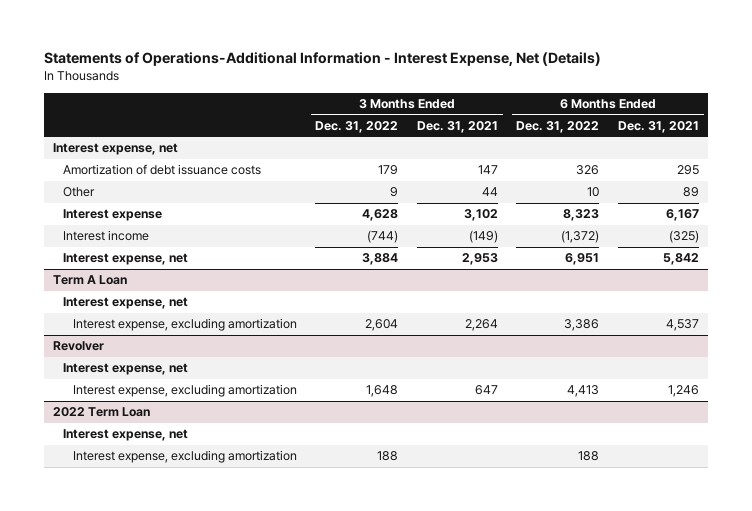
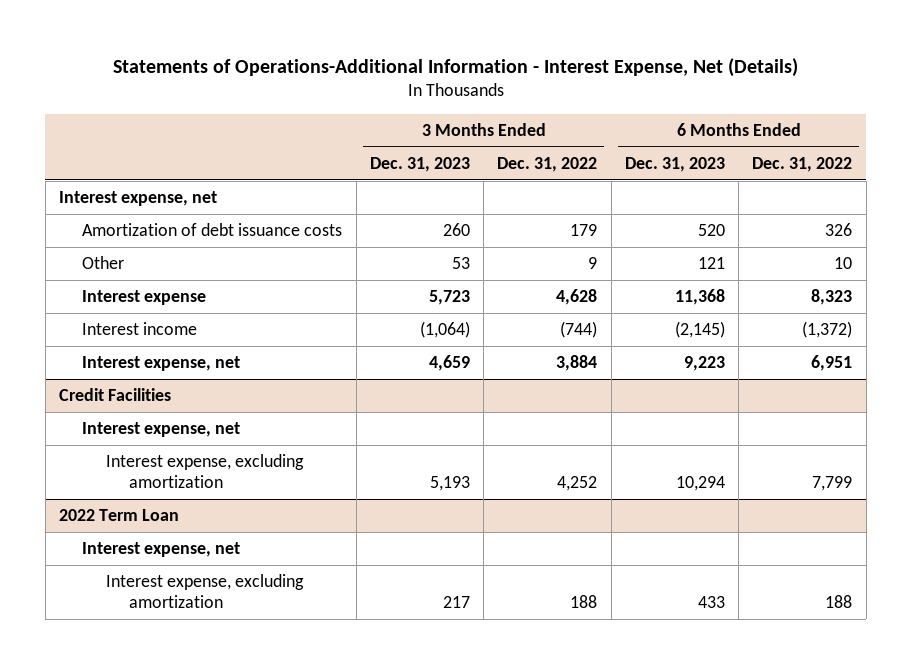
- | 3 Months Ended Dec. 31, 2022 | 3 Months Ended Dec. 31, 2021 | 6 Months Ended Dec. 31, 2022 | 6 Months Ended Dec. 31, 2021
+ | 3 Months Ended Dec. 31, 2023 | 3 Months Ended Dec. 31, 2022 | 6 Months Ended Dec. 31, 2023 | 6 Months Ended Dec. 31, 2022
- Term A Loan
- Interest expense, net
- Interest expense, excluding amortization | 2,604 | 2,264 | 3,386 | 4,537
- Revolver
+ Credit Facilities
- Interest expense, excluding amortization | 1,648 | 647 | 4,413 | 1,246
+ Interest expense, excluding amortization | 5,193 | 4,252 | 10,294 | 7,799

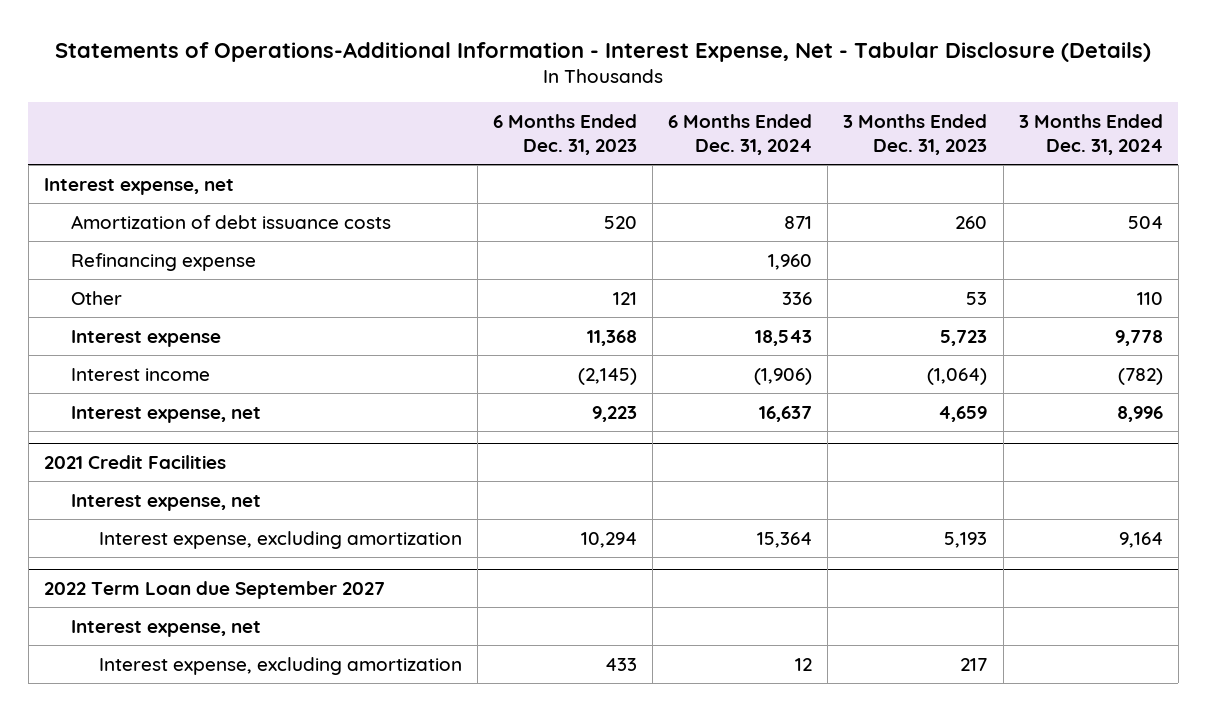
- Statements of Operations-Additional Information - Interest Expense, Net (Details)
+ Statements of Operations-Additional Information - Interest Expense, Net - Tabular Disclosure (Details)
- | 3 Months Ended Dec. 31, 2023 | 3 Months Ended Dec. 31, 2022 | 6 Months Ended Dec. 31, 2023 | 6 Months Ended Dec. 31, 2022
+ | 6 Months Ended Dec. 31, 2023 | 6 Months Ended Dec. 31, 2024 | 3 Months Ended Dec. 31, 2023 | 3 Months Ended Dec. 31, 2024
+ Refinancing expense | | 1,960 | |
- Credit Facilities
+ 2021 Credit Facilities
- 2022 Term Loan
+ 2022 Term Loan due September 2027

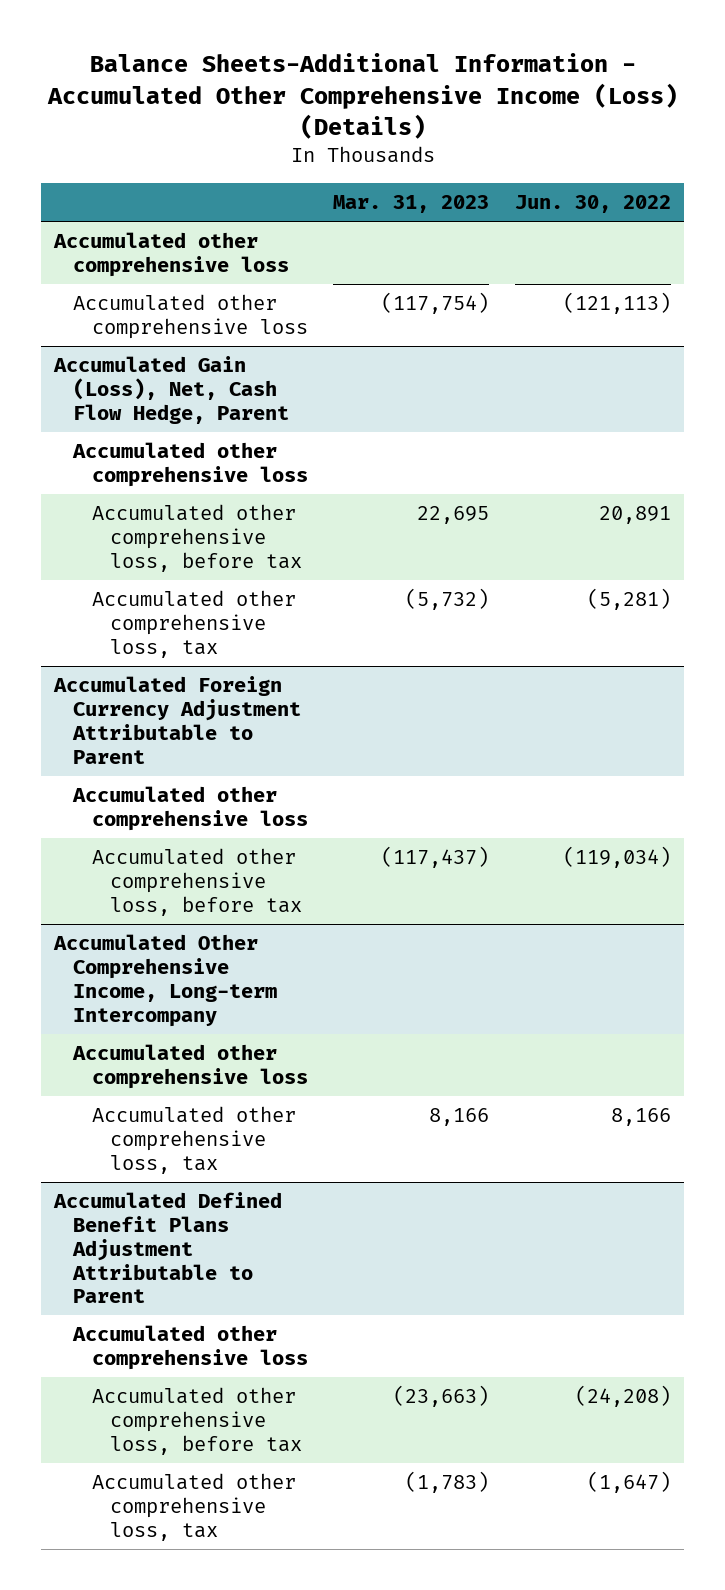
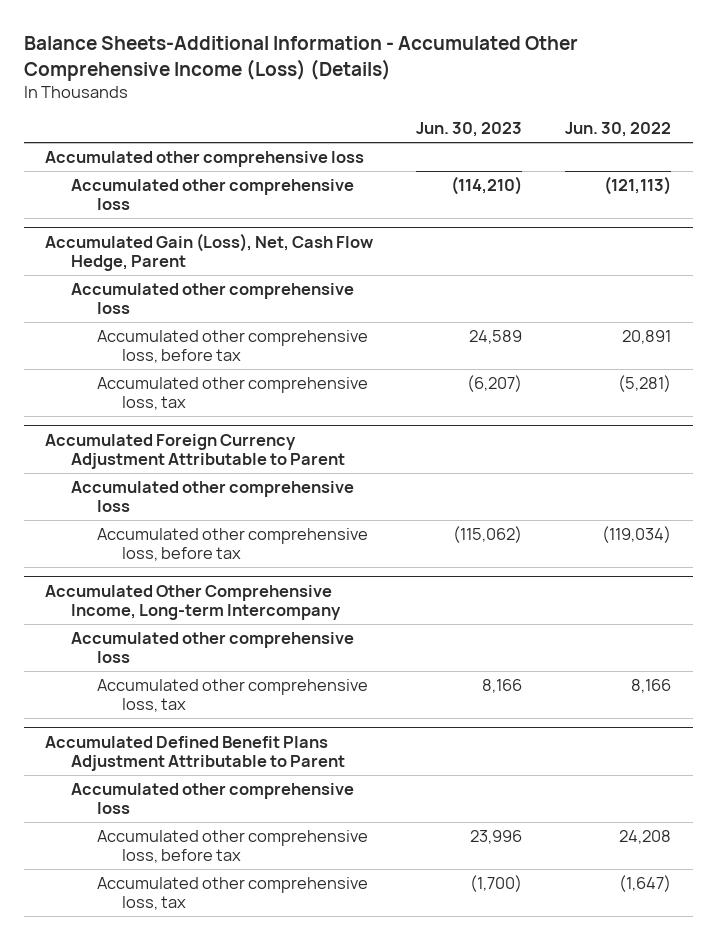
- | Mar. 31, 2023 | Jun. 30, 2022
+ | Jun. 30, 2023 | Jun. 30, 2022
@ Accumulated Defined Benefit Plans Adjustment Attributable to Parent
- Accumulated other comprehensive loss, before tax | (23,663) | (24,208)
+ Accumulated other comprehensive loss, before tax | 23,996 | 24,208

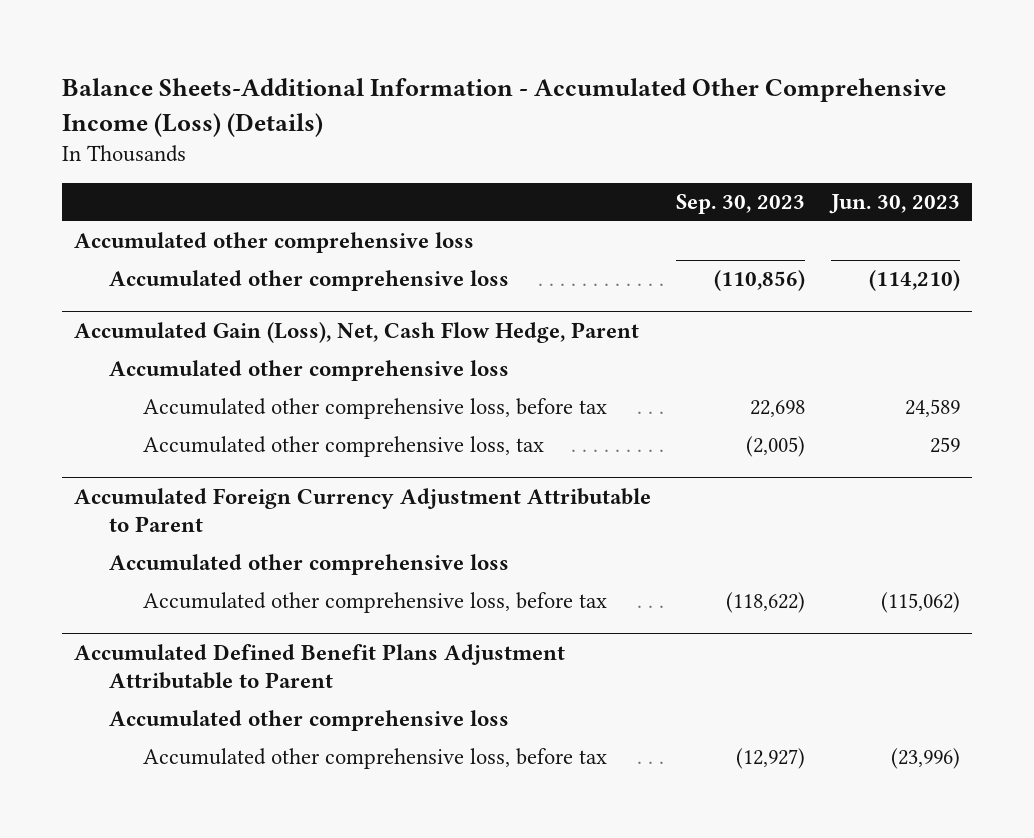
- | Jun. 30, 2023 | Jun. 30, 2022
+ | Sep. 30, 2023 | Jun. 30, 2023
@ Accumulated Gain (Loss), Net, Cash Flow Hedge, Parent
- Accumulated other comprehensive loss, tax | (6,207) | (5,281)
+ Accumulated other comprehensive loss, tax | (2,005) | 259
- Accumulated Other Comprehensive Income, Long-term Intercompany
- Accumulated other comprehensive loss
- Accumulated other comprehensive loss, tax | 8,166 | 8,166
@ Accumulated Defined Benefit Plans Adjustment Attributable to Parent
- Accumulated other comprehensive loss, before tax | 23,996 | 24,208
- Accumulated other comprehensive loss, tax | (1,700) | (1,647)
+ Accumulated other comprehensive loss, before tax | (12,927) | (23,996)

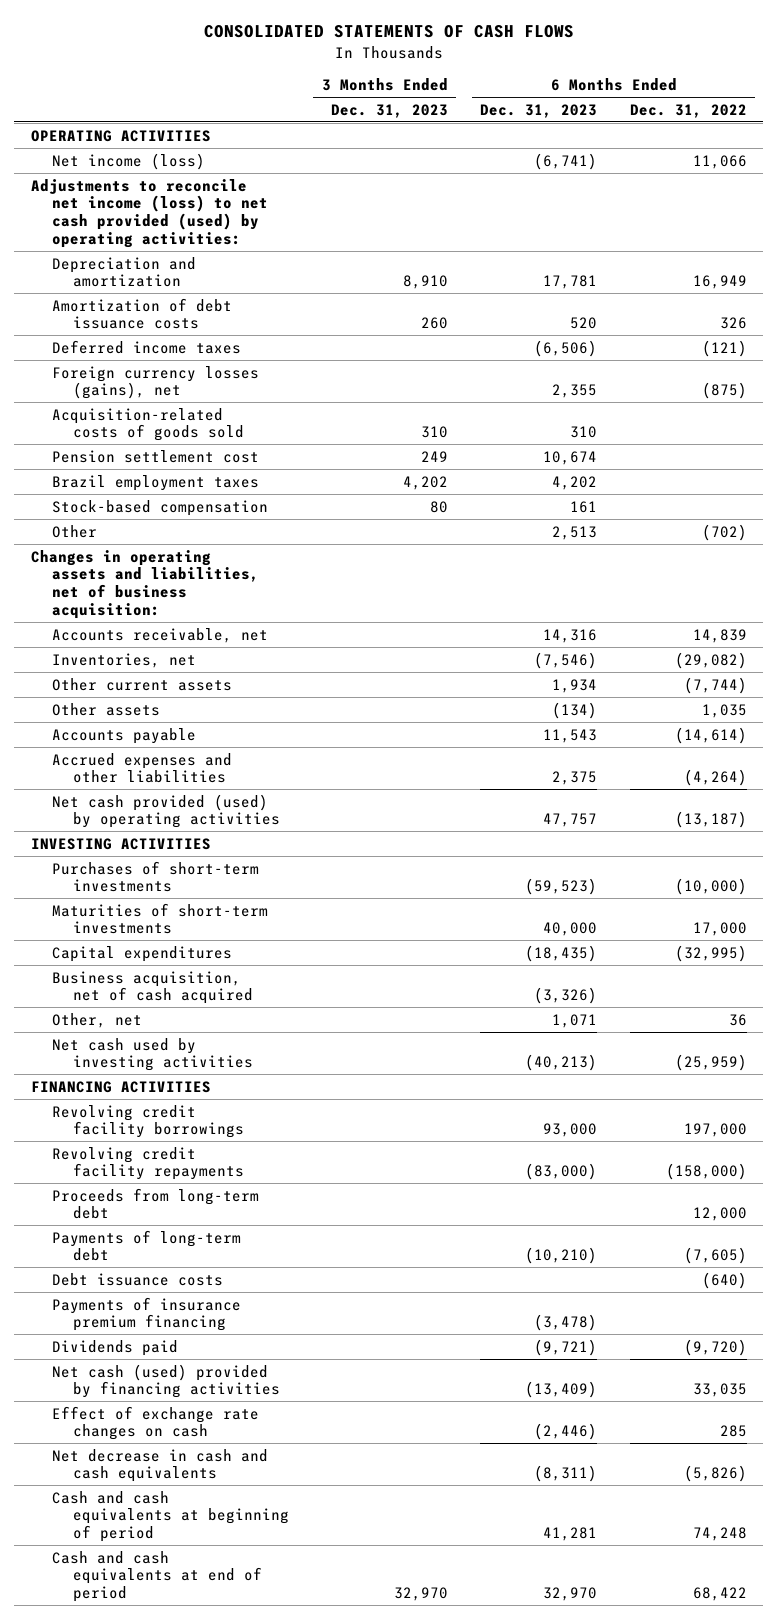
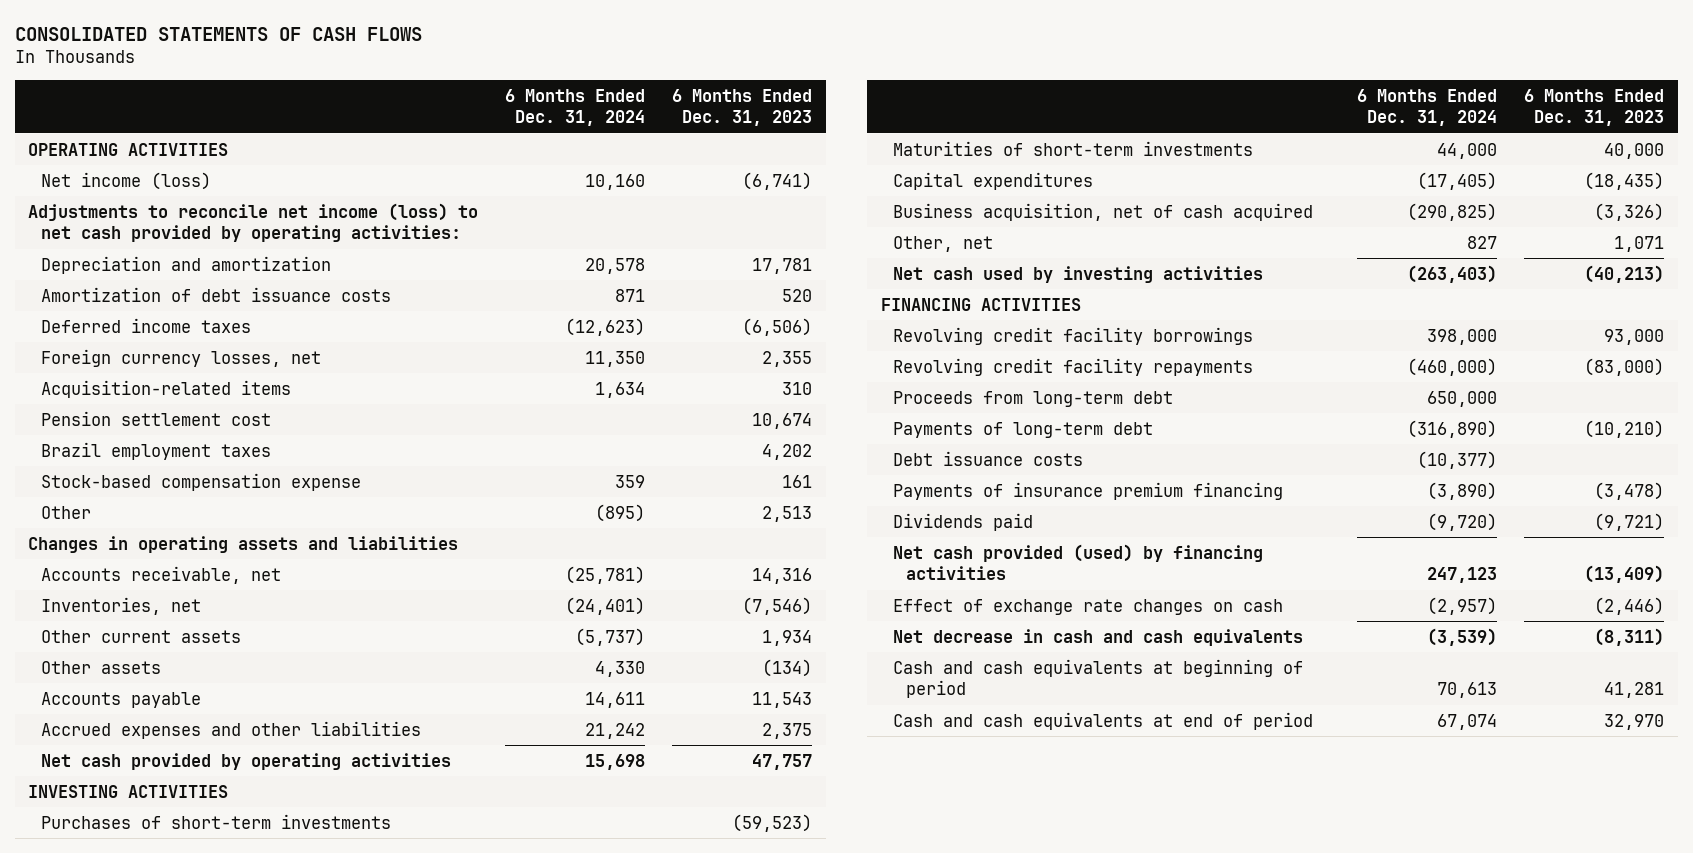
- | 3 Months Ended Dec. 31, 2023 | 6 Months Ended Dec. 31, 2023 | 6 Months Ended Dec. 31, 2022
+ | 6 Months Ended Dec. 31, 2024 | 6 Months Ended Dec. 31, 2023
- Adjustments to reconcile net income (loss) to net cash provided (used) by operating activities:
+ Adjustments to reconcile net income (loss) to net cash provided by operating activities:
- Foreign currency losses (gains), net | | 2,355 | (875)
- Acquisition-related costs of goods sold | 310 | 310 |
+ Foreign currency losses, net | 11,350 | 2,355
+ Acquisition-related items | 1,634 | 310
- Stock-based compensation | 80 | 161 |
+ Stock-based compensation expense | 359 | 161
- Changes in operating assets and liabilities, net of business acquisition:
+ Changes in operating assets and liabilities
- Net cash provided (used) by operating activities | | 47,757 | (13,187)
+ Net cash provided by operating activities | 15,698 | 47,757
- Net cash (used) provided by financing activities | | (13,409) | 33,035
+ Net cash provided (used) by financing activities | 247,123 | (13,409)

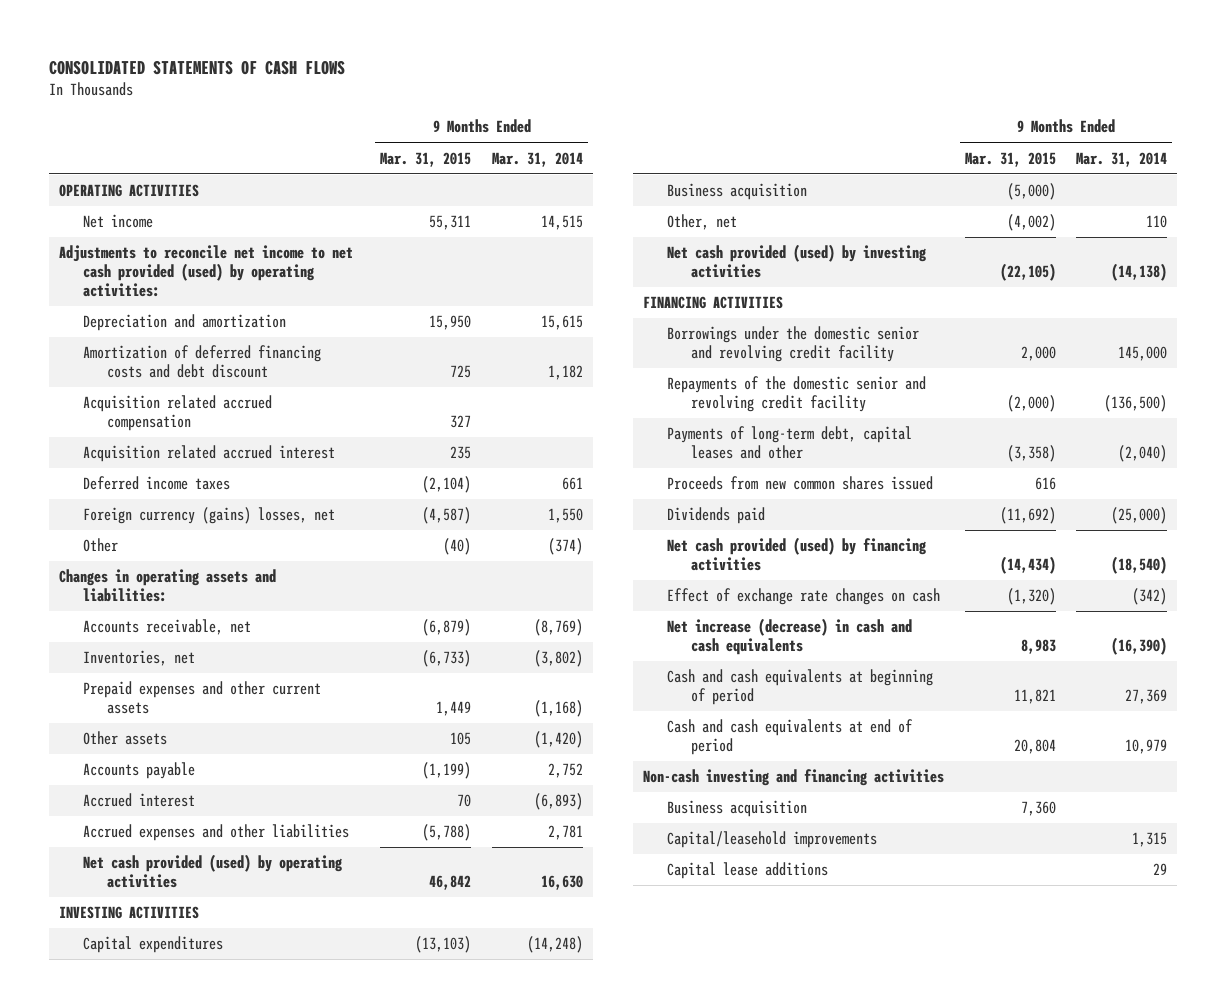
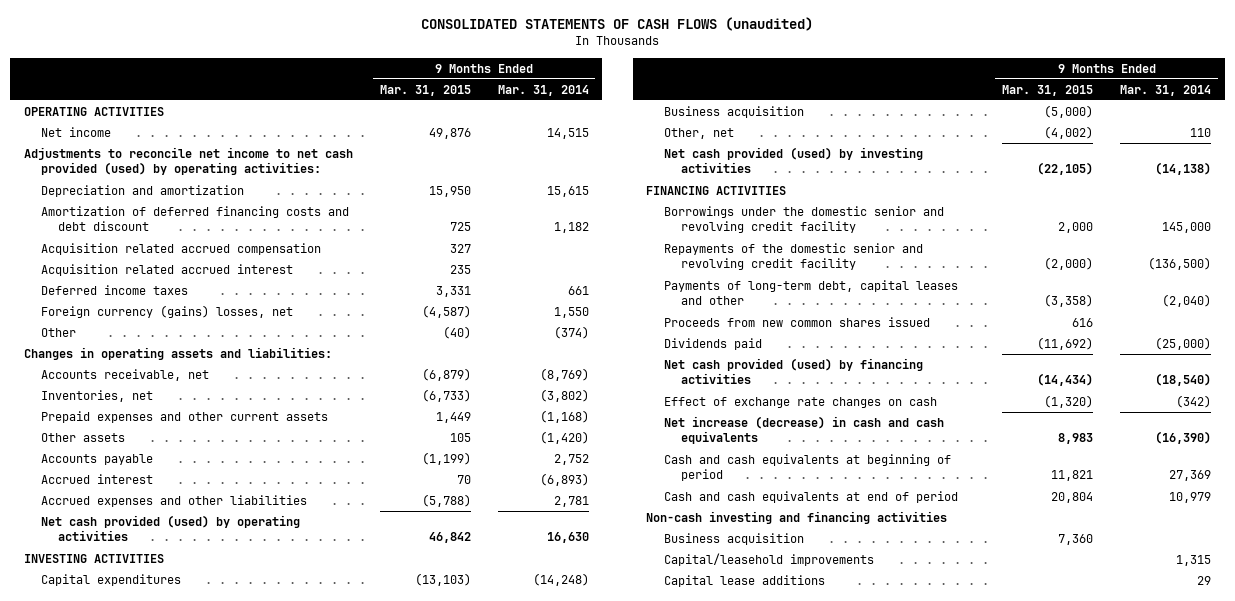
- CONSOLIDATED STATEMENTS OF CASH FLOWS
+ CONSOLIDATED STATEMENTS OF CASH FLOWS (unaudited)
- Net income | 55,311 | 14,515
+ Net income | 49,876 | 14,515
- Deferred income taxes | (2,104) | 661
+ Deferred income taxes | 3,331 | 661

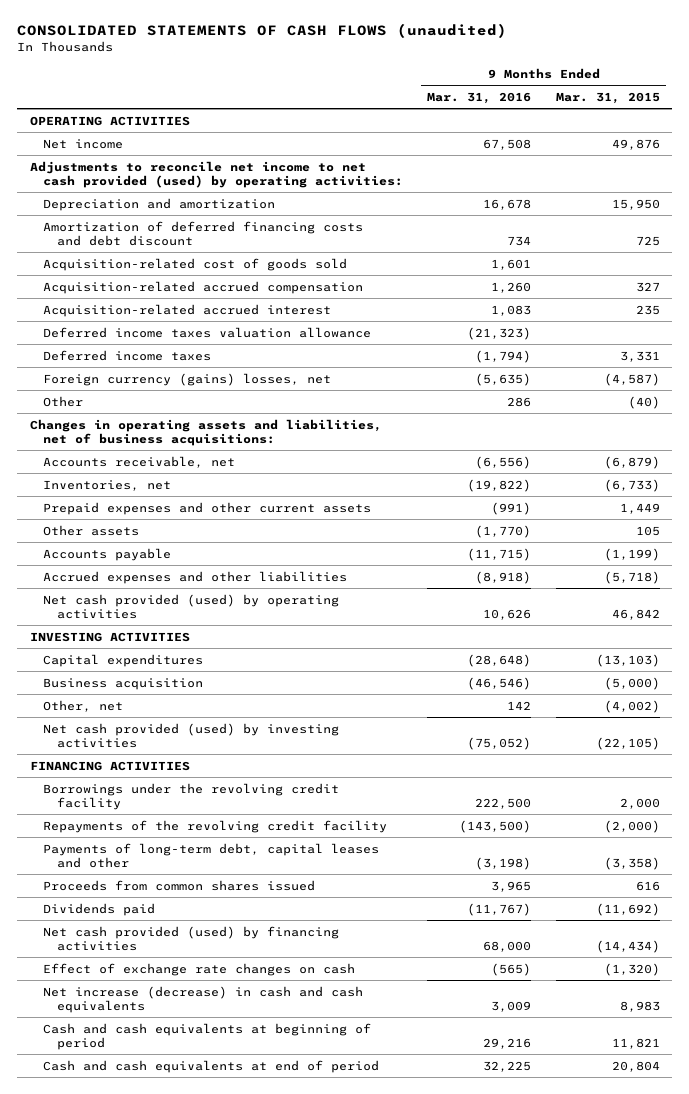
- | 9 Months Ended Mar. 31, 2015 | 9 Months Ended Mar. 31, 2014
+ | 9 Months Ended Mar. 31, 2016 | 9 Months Ended Mar. 31, 2015
- Acquisition related accrued compensation | 327 |
- Acquisition related accrued interest | 235 |
+ Acquisition-related cost of goods sold | 1,601 |
+ Acquisition-related accrued compensation | 1,260 | 327
+ Acquisition-related accrued interest | 1,083 | 235
+ Deferred income taxes valuation allowance | (21,323) |
- Changes in operating assets and liabilities:
+ Changes in operating assets and liabilities, net of business acquisitions:
- Accrued interest | 70 | (6,893)
- Accrued expenses and other liabilities | (5,788) | 2,781
+ Accrued expenses and other liabilities | (8,918) | (5,718)
- Borrowings under the domestic senior and revolving credit facility | 2,000 | 145,000
- Repayments of the domestic senior and revolving credit facility | (2,000) | (136,500)
+ Borrowings under the revolving credit facility | 222,500 | 2,000
+ Repayments of the revolving credit facility | (143,500) | (2,000)
- Proceeds from new common shares issued | 616 |
+ Proceeds from common shares issued | 3,965 | 616
- Non-cash investing and financing activities
- Business acquisition | 7,360 |
- Capital/leasehold improvements | | 1,315
- Capital lease additions | | 29

